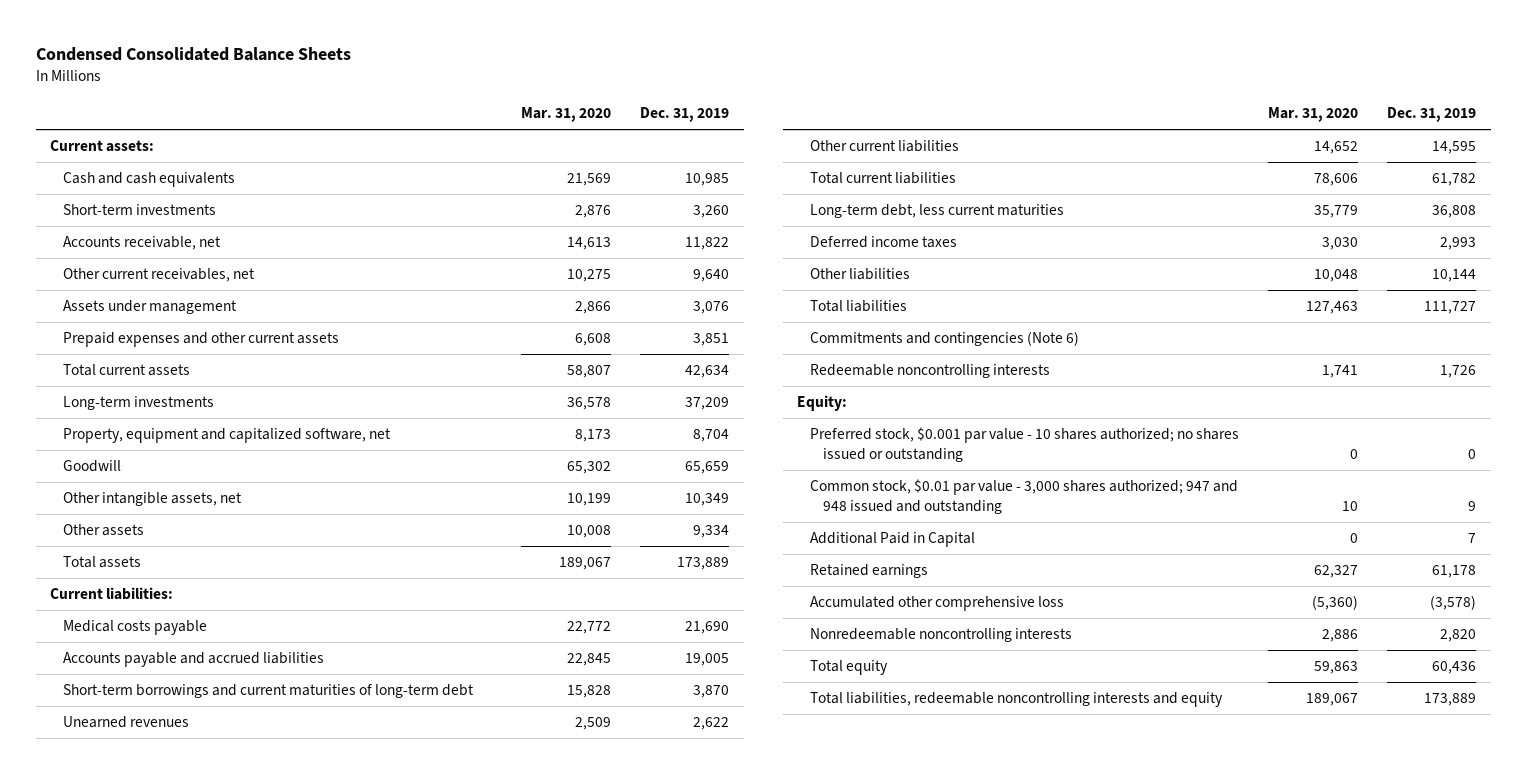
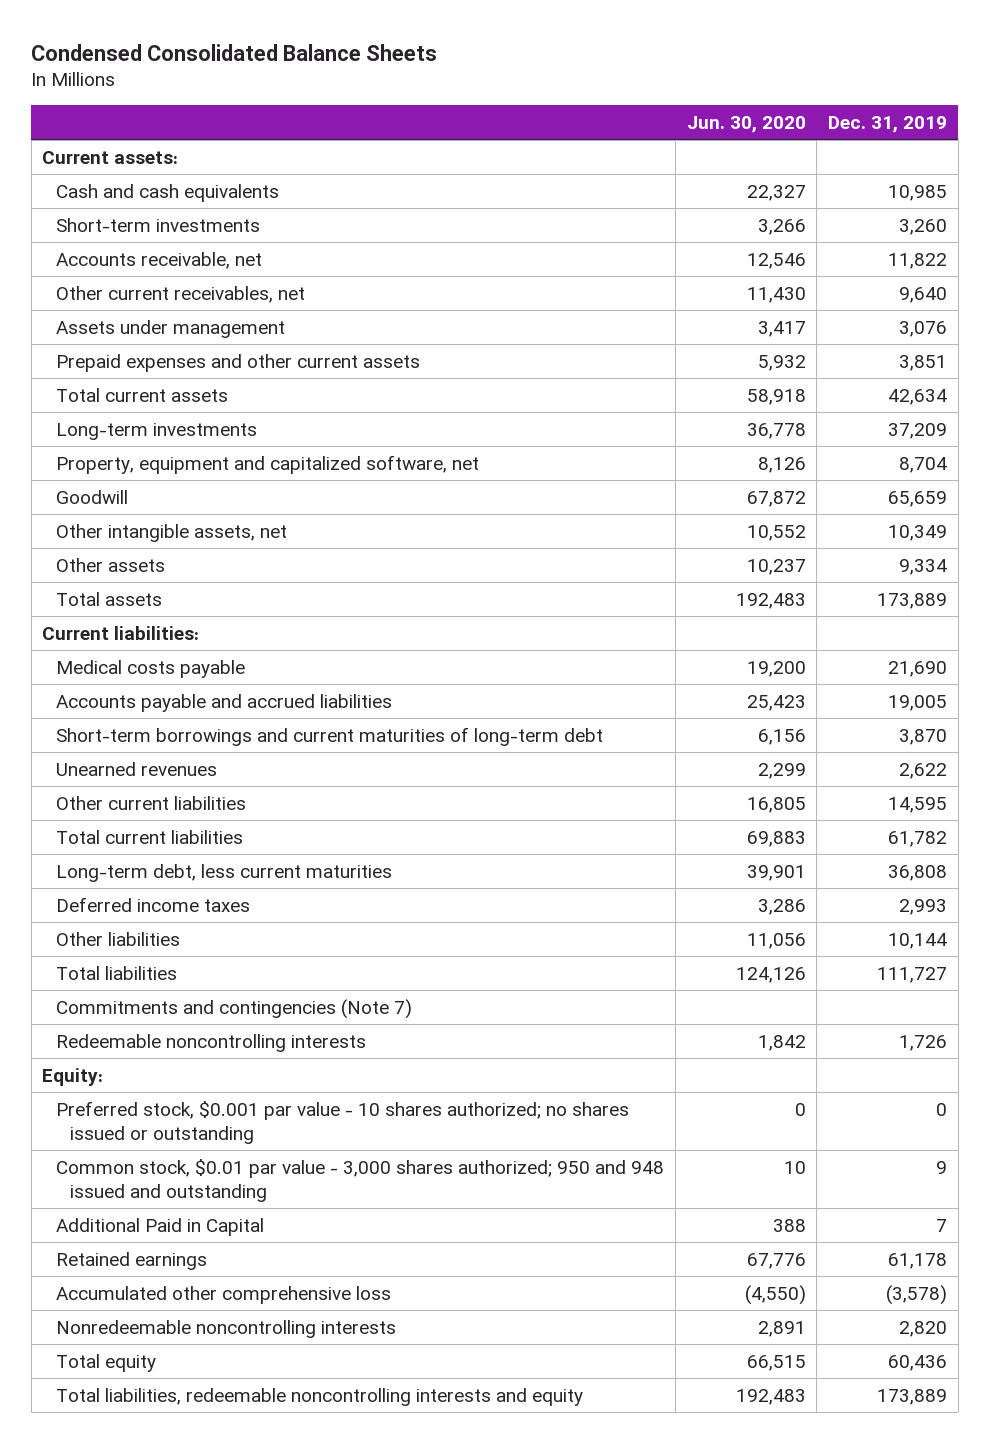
- | Mar. 31, 2020 | Dec. 31, 2019
+ | Jun. 30, 2020 | Dec. 31, 2019
- Commitments and contingencies (Note 6)
+ Commitments and contingencies (Note 7)
- Common stock, $0.01 par value - 3,000 shares authorized; 947 and 948 issued and outstanding | 10 | 9
+ Common stock, $0.01 par value - 3,000 shares authorized; 950 and 948 issued and outstanding | 10 | 9

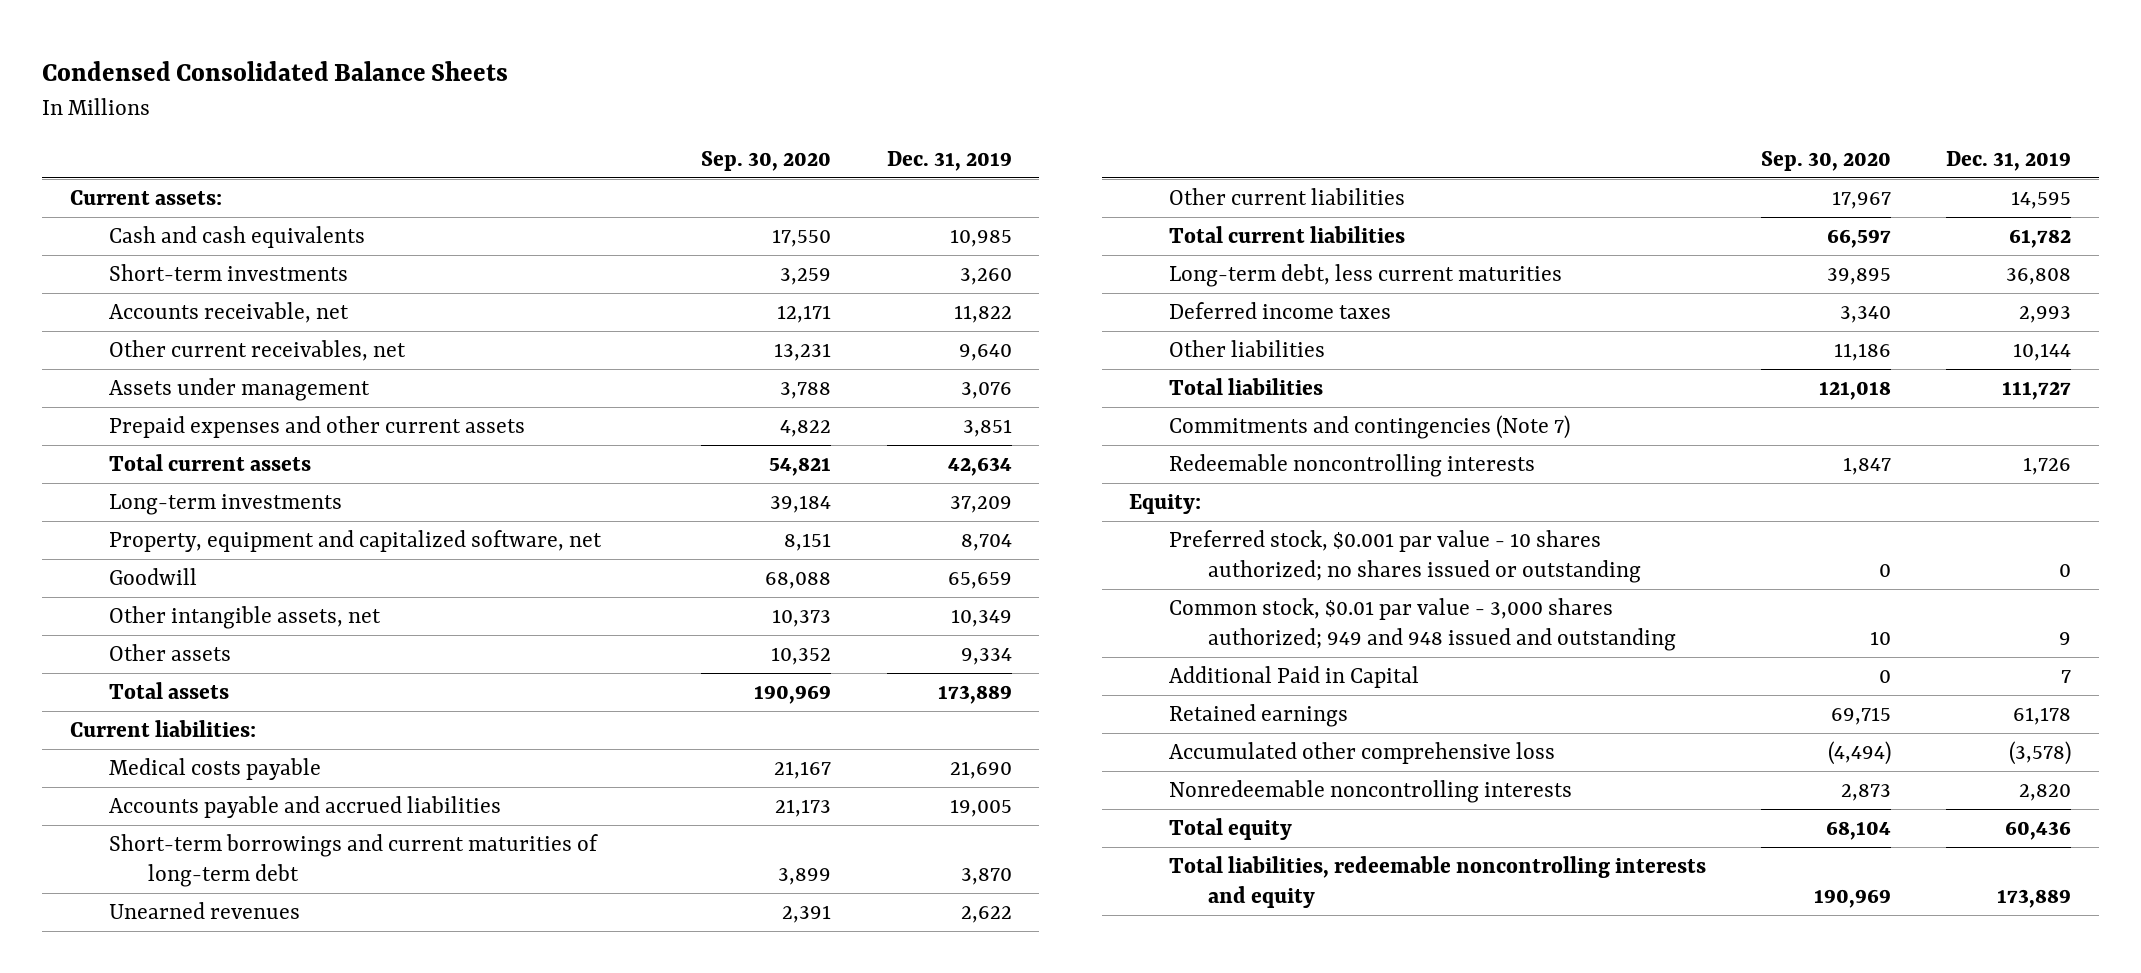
- | Jun. 30, 2020 | Dec. 31, 2019
+ | Sep. 30, 2020 | Dec. 31, 2019
- Common stock, $0.01 par value - 3,000 shares authorized; 950 and 948 issued and outstanding | 10 | 9
+ Common stock, $0.01 par value - 3,000 shares authorized; 949 and 948 issued and outstanding | 10 | 9

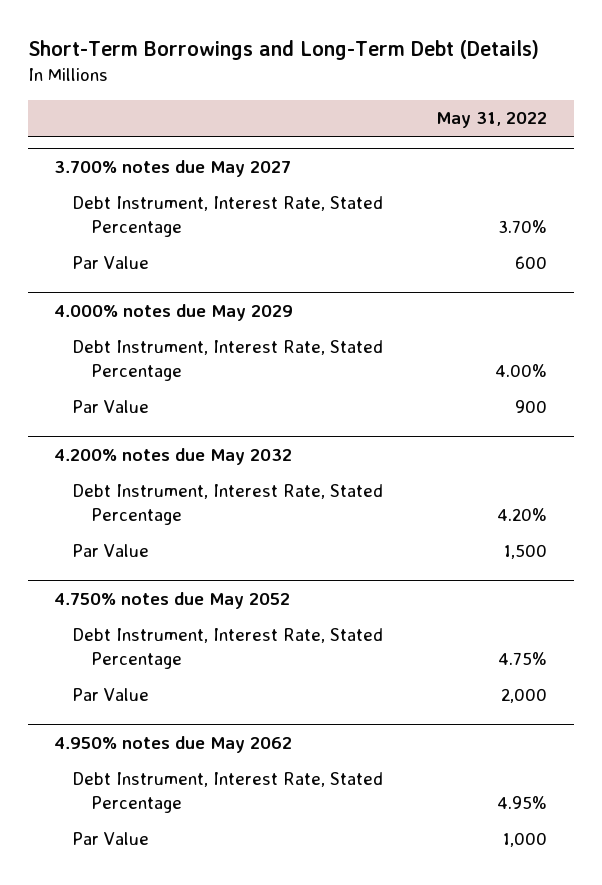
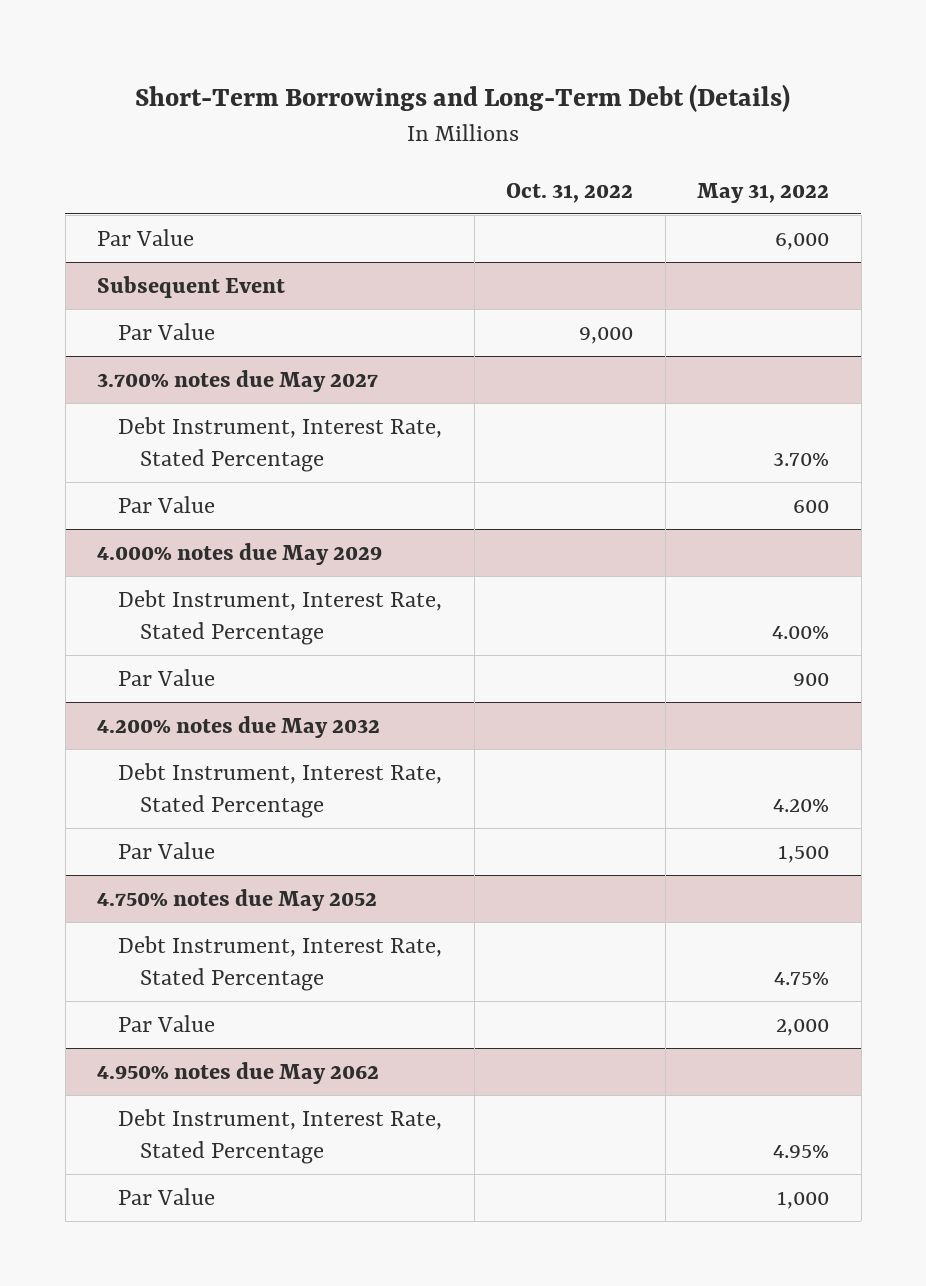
- | May 31, 2022
+ | Oct. 31, 2022 | May 31, 2022
+ Par Value | | 6,000
+ Subsequent Event
+ Par Value | 9,000 |

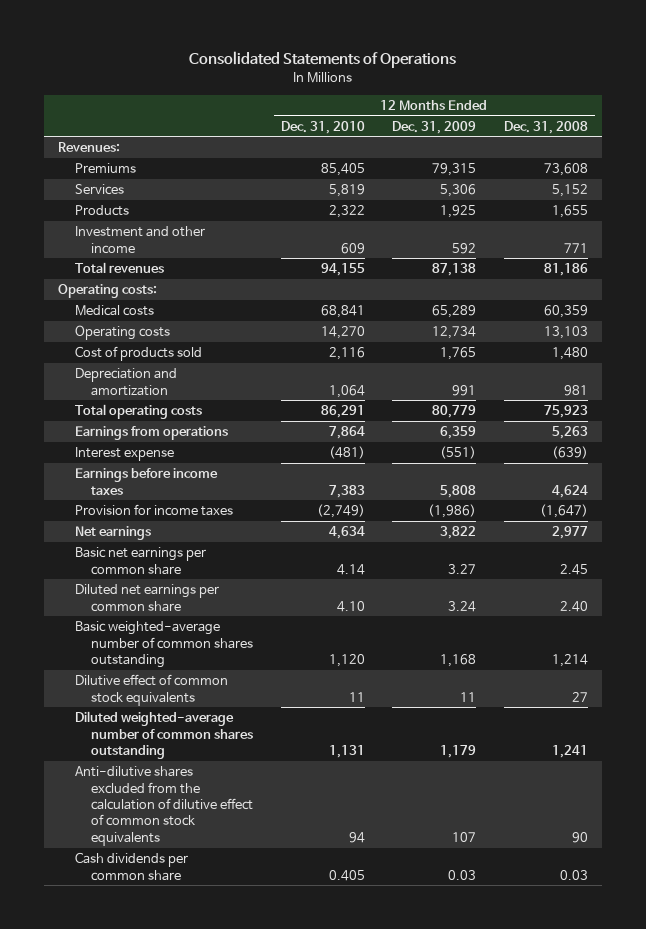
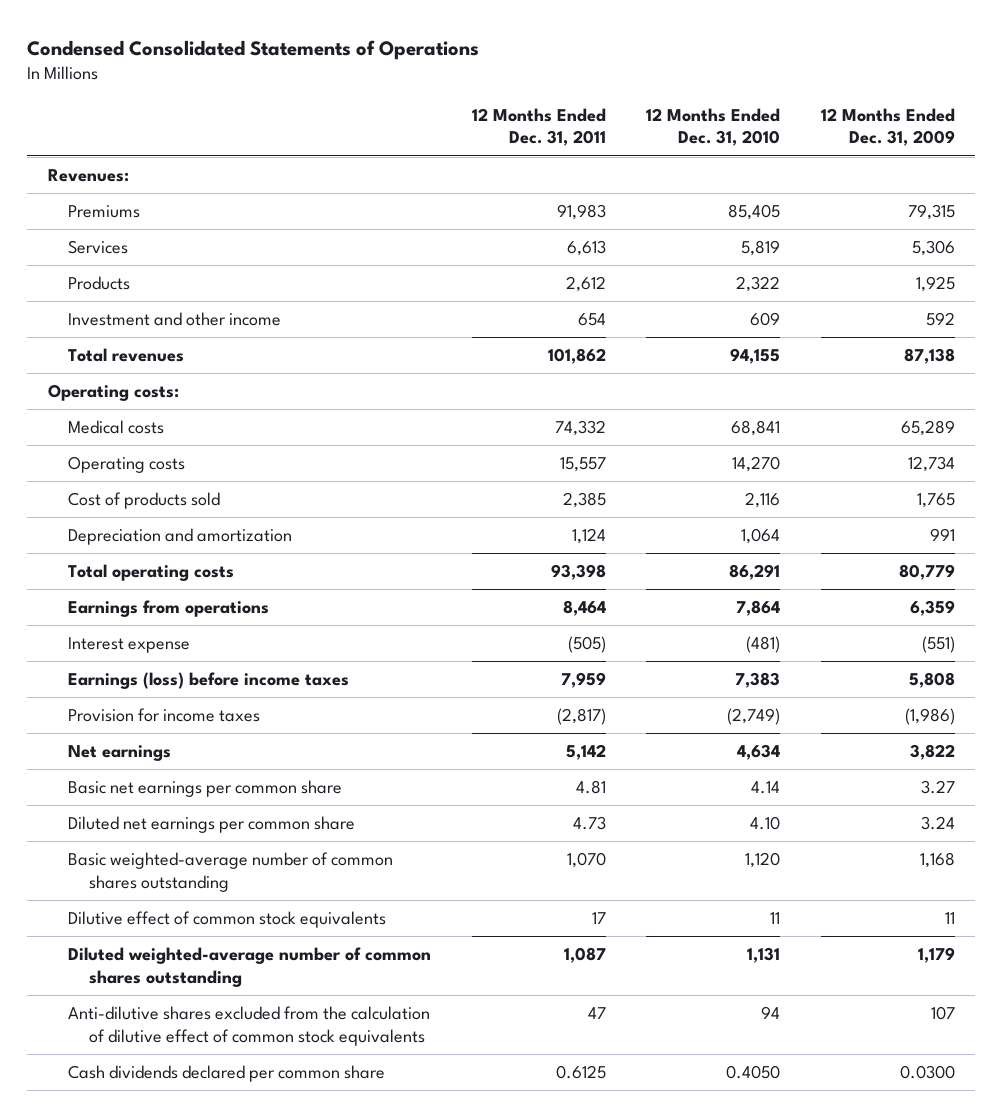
- Consolidated Statements of Operations
+ Condensed Consolidated Statements of Operations
- | 12 Months Ended Dec. 31, 2010 | 12 Months Ended Dec. 31, 2009 | 12 Months Ended Dec. 31, 2008
+ | 12 Months Ended Dec. 31, 2011 | 12 Months Ended Dec. 31, 2010 | 12 Months Ended Dec. 31, 2009
- Earnings before income taxes | 7,383 | 5,808 | 4,624
+ Earnings (loss) before income taxes | 7,959 | 7,383 | 5,808
- Cash dividends per common share | 0.405 | 0.03 | 0.03
+ Cash dividends declared per common share | 0.6125 | 0.4050 | 0.0300

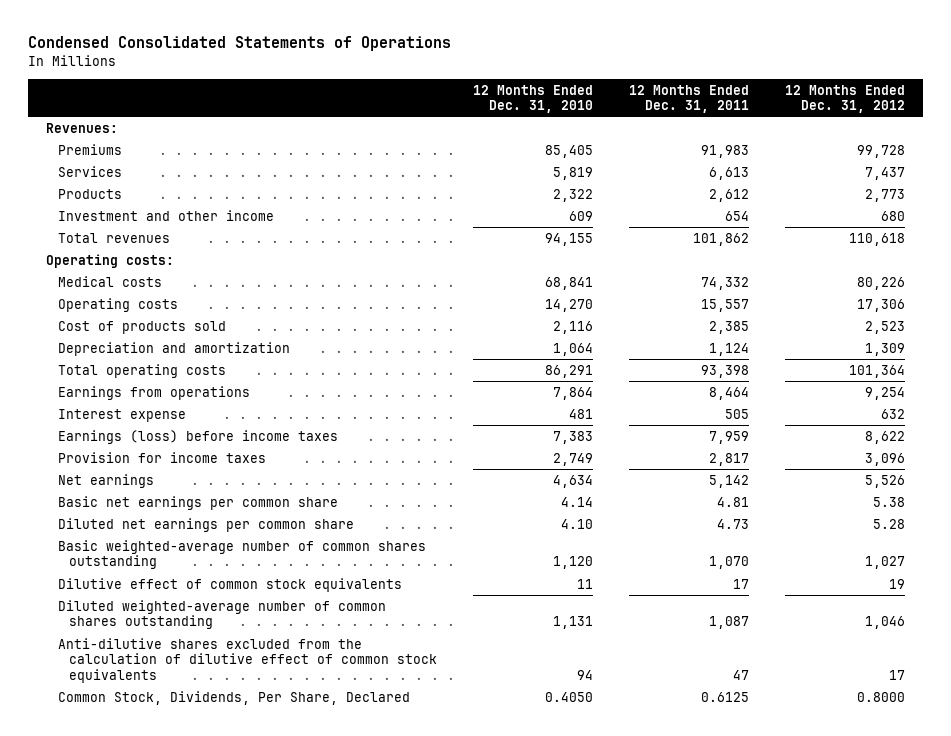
- | 12 Months Ended Dec. 31, 2011 | 12 Months Ended Dec. 31, 2010 | 12 Months Ended Dec. 31, 2009
+ | 12 Months Ended Dec. 31, 2010 | 12 Months Ended Dec. 31, 2011 | 12 Months Ended Dec. 31, 2012
- Interest expense | (505) | (481) | (551)
+ Interest expense | 481 | 505 | 632
- Provision for income taxes | (2,817) | (2,749) | (1,986)
+ Provision for income taxes | 2,749 | 2,817 | 3,096
- Cash dividends declared per common share | 0.6125 | 0.4050 | 0.0300
+ Common Stock, Dividends, Per Share, Declared | 0.4050 | 0.6125 | 0.8000

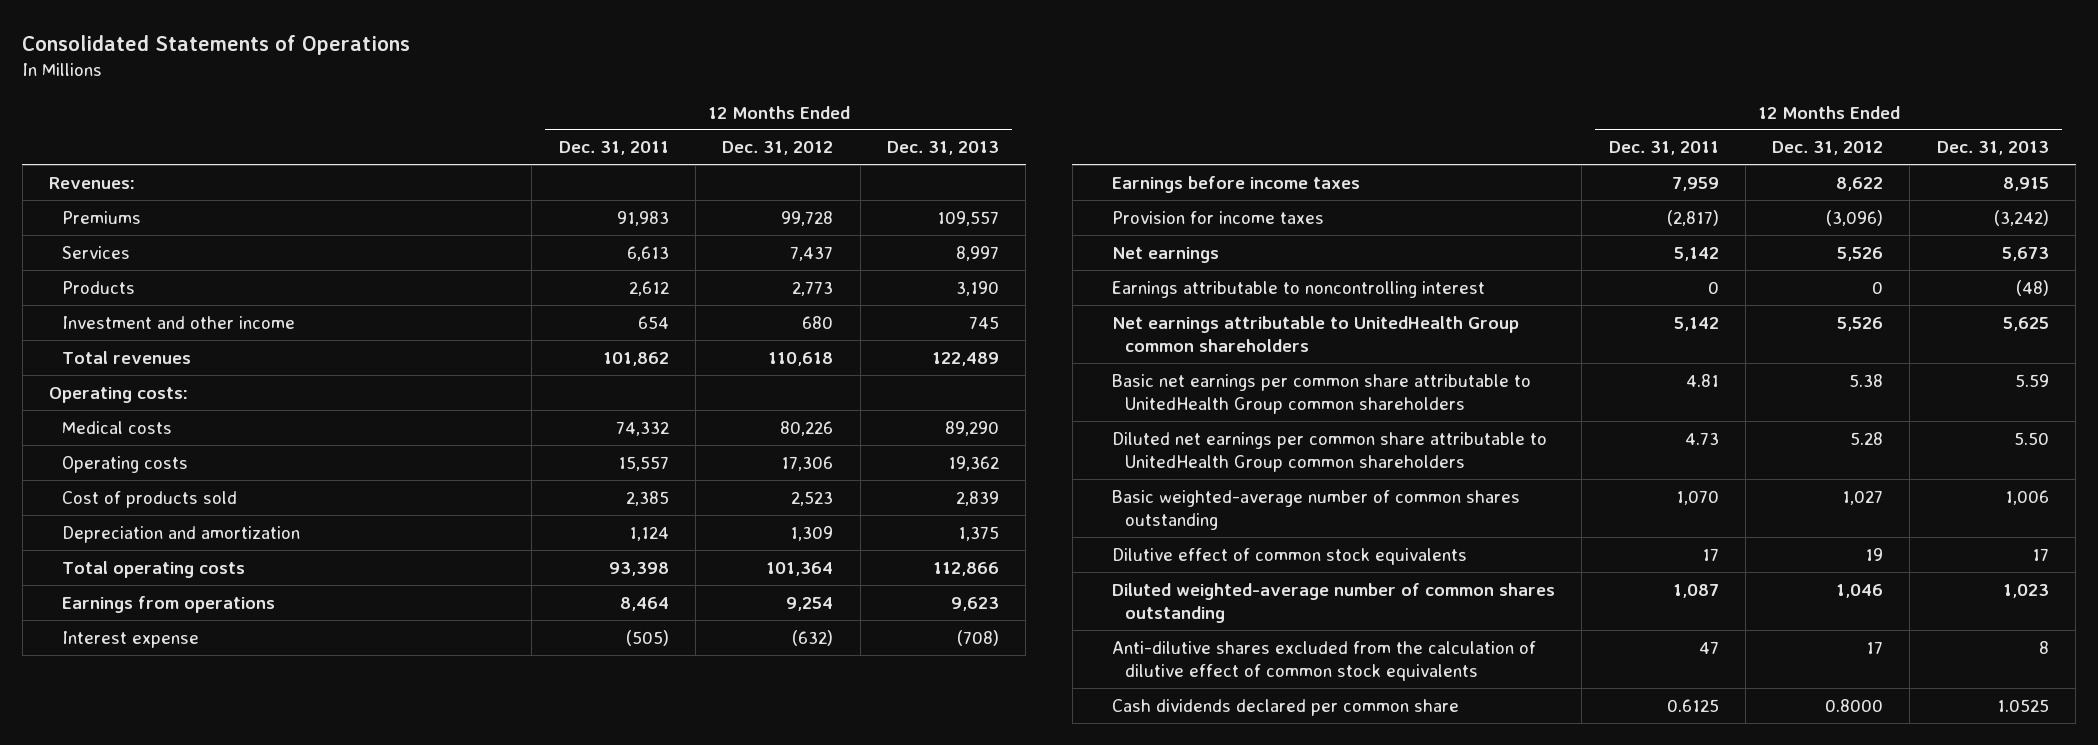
- Condensed Consolidated Statements of Operations
+ Consolidated Statements of Operations
- | 12 Months Ended Dec. 31, 2010 | 12 Months Ended Dec. 31, 2011 | 12 Months Ended Dec. 31, 2012
+ | 12 Months Ended Dec. 31, 2011 | 12 Months Ended Dec. 31, 2012 | 12 Months Ended Dec. 31, 2013
- Interest expense | 481 | 505 | 632
- Earnings (loss) before income taxes | 7,383 | 7,959 | 8,622
- Provision for income taxes | 2,749 | 2,817 | 3,096
+ Interest expense | (505) | (632) | (708)
+ Earnings before income taxes | 7,959 | 8,622 | 8,915
+ Provision for income taxes | (2,817) | (3,096) | (3,242)
- Basic net earnings per common share | 4.14 | 4.81 | 5.38
- Diluted net earnings per common share | 4.10 | 4.73 | 5.28
+ Earnings attributable to noncontrolling interest | 0 | 0 | (48)
+ Net earnings attributable to UnitedHealth Group common shareholders | 5,142 | 5,526 | 5,625
+ Basic net earnings per common share attributable to UnitedHealth Group common shareholders | 4.81 | 5.38 | 5.59
+ Diluted net earnings per common share attributable to UnitedHealth Group common shareholders | 4.73 | 5.28 | 5.50
- Common Stock, Dividends, Per Share, Declared | 0.4050 | 0.6125 | 0.8000
+ Cash dividends declared per common share | 0.6125 | 0.8000 | 1.0525

